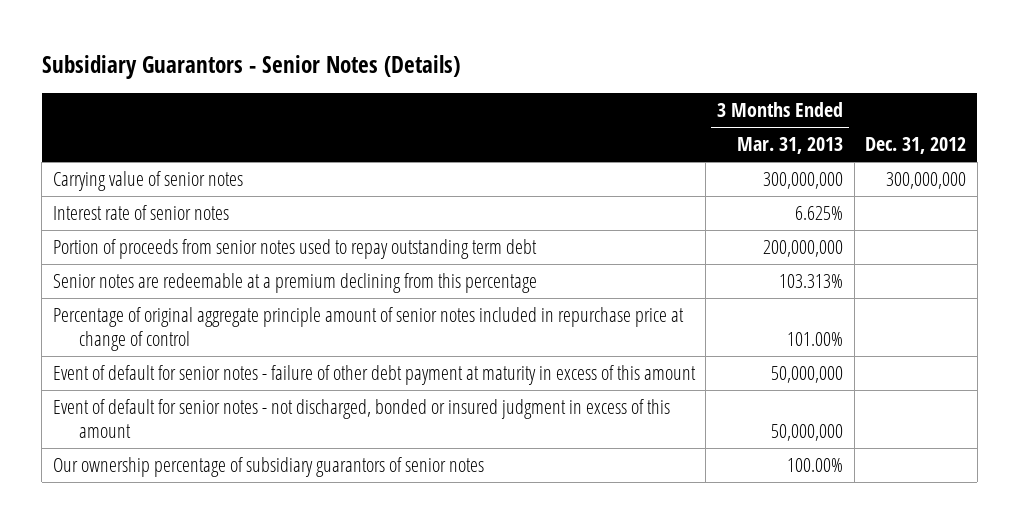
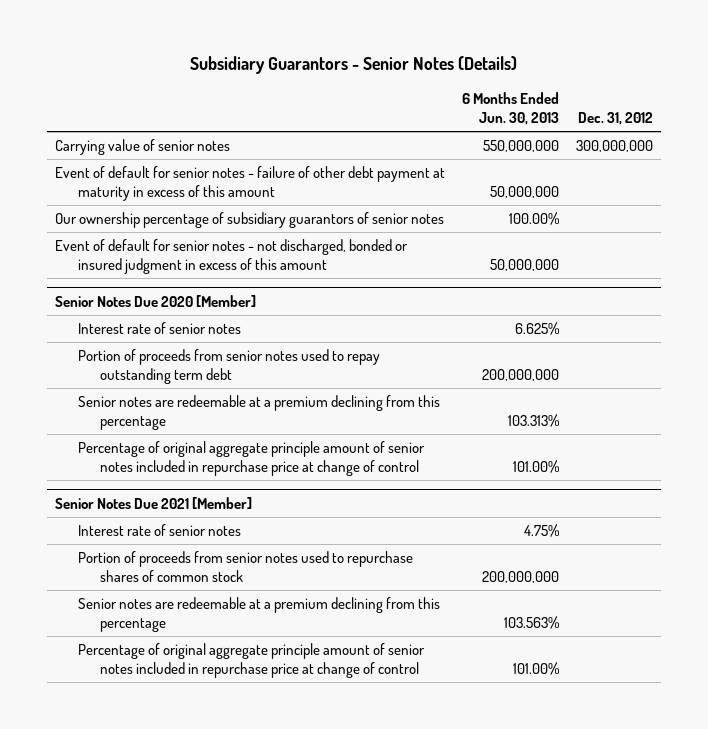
- | 3 Months Ended Mar. 31, 2013 | Dec. 31, 2012
+ | 6 Months Ended Jun. 30, 2013 | Dec. 31, 2012
- Interest rate of senior notes | 6.625% |
- Portion of proceeds from senior notes used to repay outstanding term debt | 200,000,000 |
- Senior notes are redeemable at a premium declining from this percentage | 103.313% |
- Percentage of original aggregate principle amount of senior notes included in repurchase price at change of control | 101.00% |
moved down: Event of default for senior notes - not discharged, bonded or insured judgment in excess of this amount | 50,000,000 |
+ Senior Notes Due 2020 [Member]
+ Interest rate of senior notes | 6.625% |
+ Portion of proceeds from senior notes used to repay outstanding term debt | 200,000,000 |
+ Senior notes are redeemable at a premium declining from this percentage | 103.313% |
+ Percentage of original aggregate principle amount of senior notes included in repurchase price at change of control | 101.00% |
+ Senior Notes Due 2021 [Member]
+ Interest rate of senior notes | 4.75% |
+ Portion of proceeds from senior notes used to repurchase shares of common stock | 200,000,000 |
+ Senior notes are redeemable at a premium declining from this percentage | 103.563% |
+ Percentage of original aggregate principle amount of senior notes included in repurchase price at change of control | 101.00% |

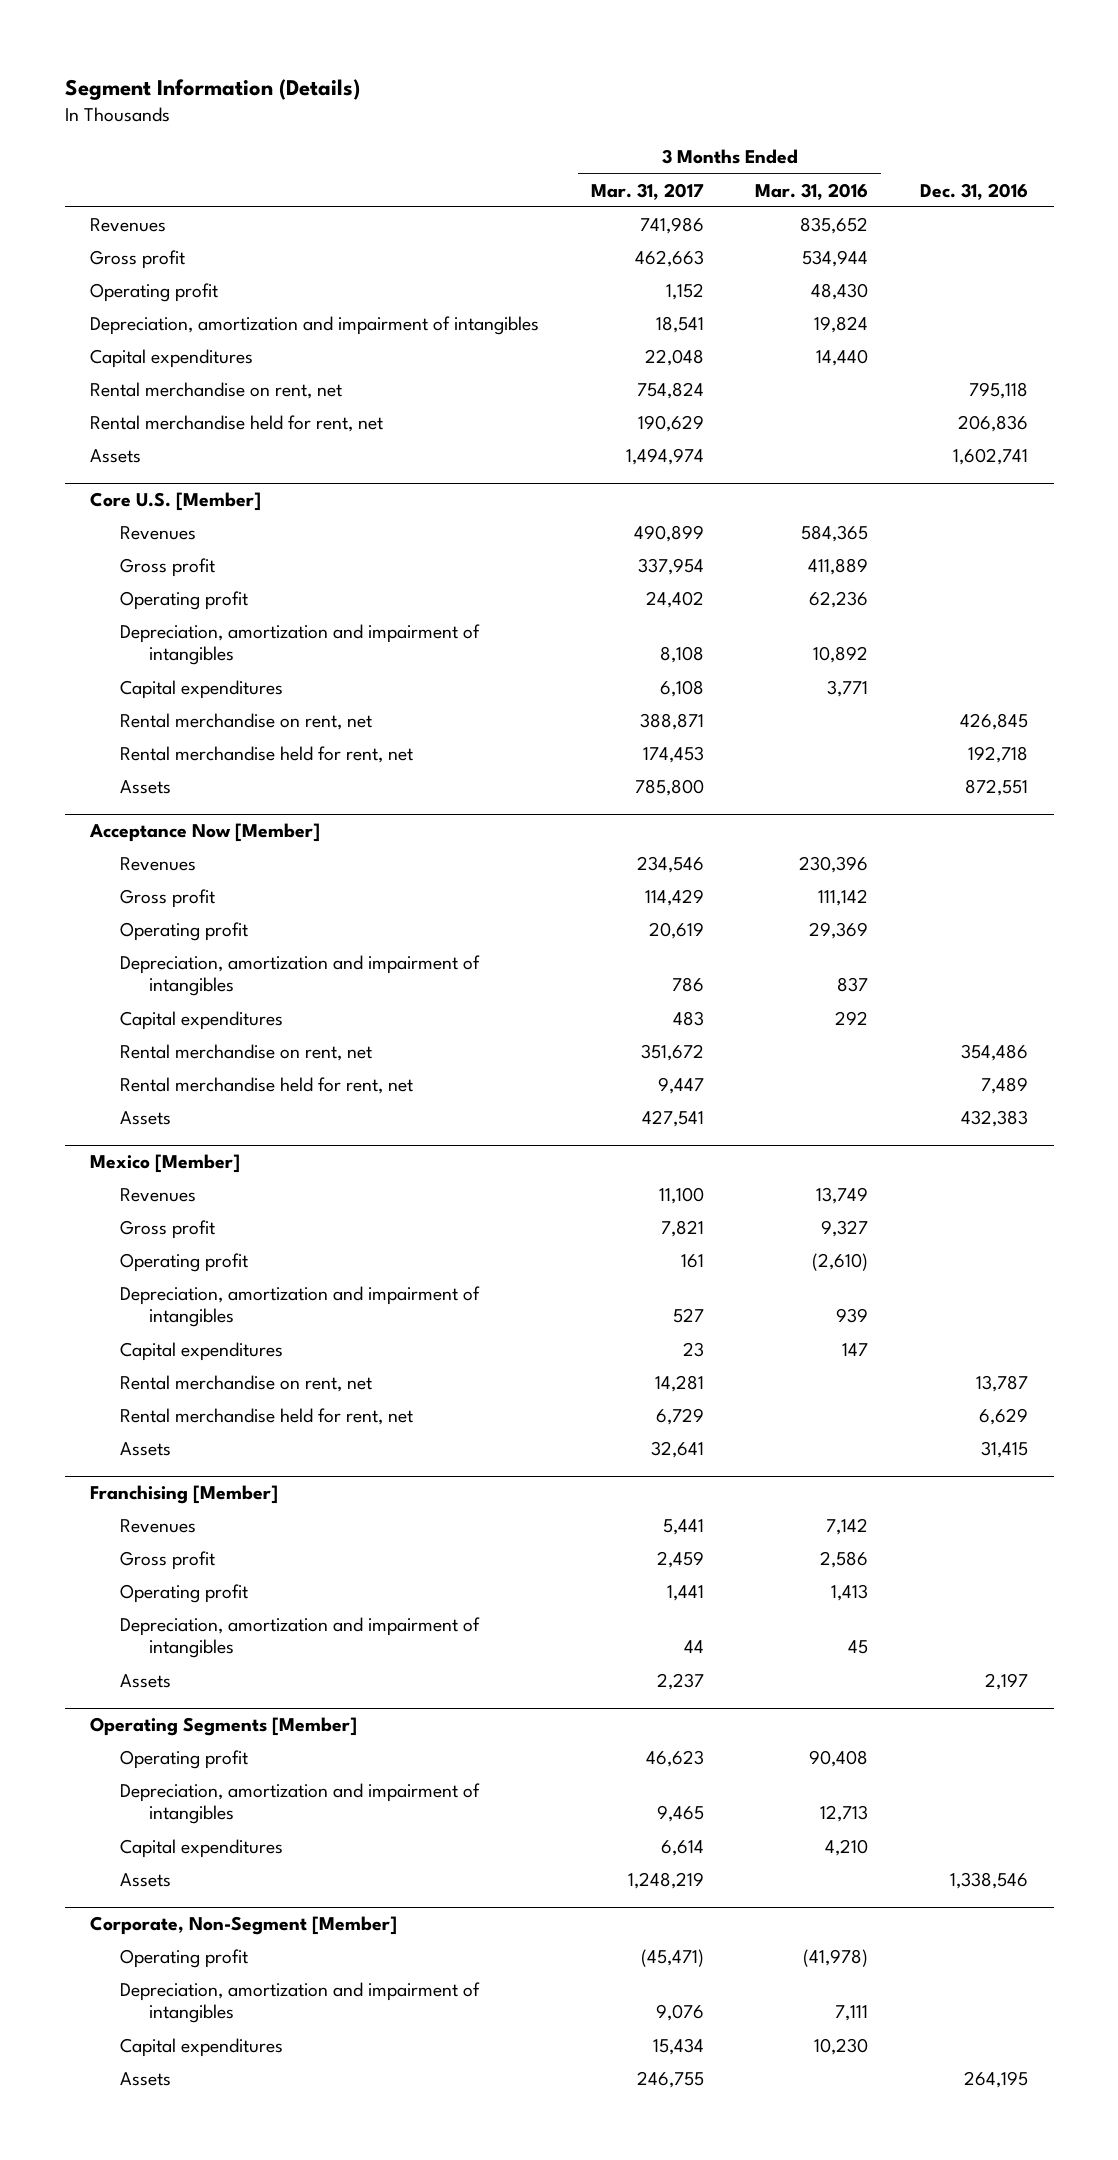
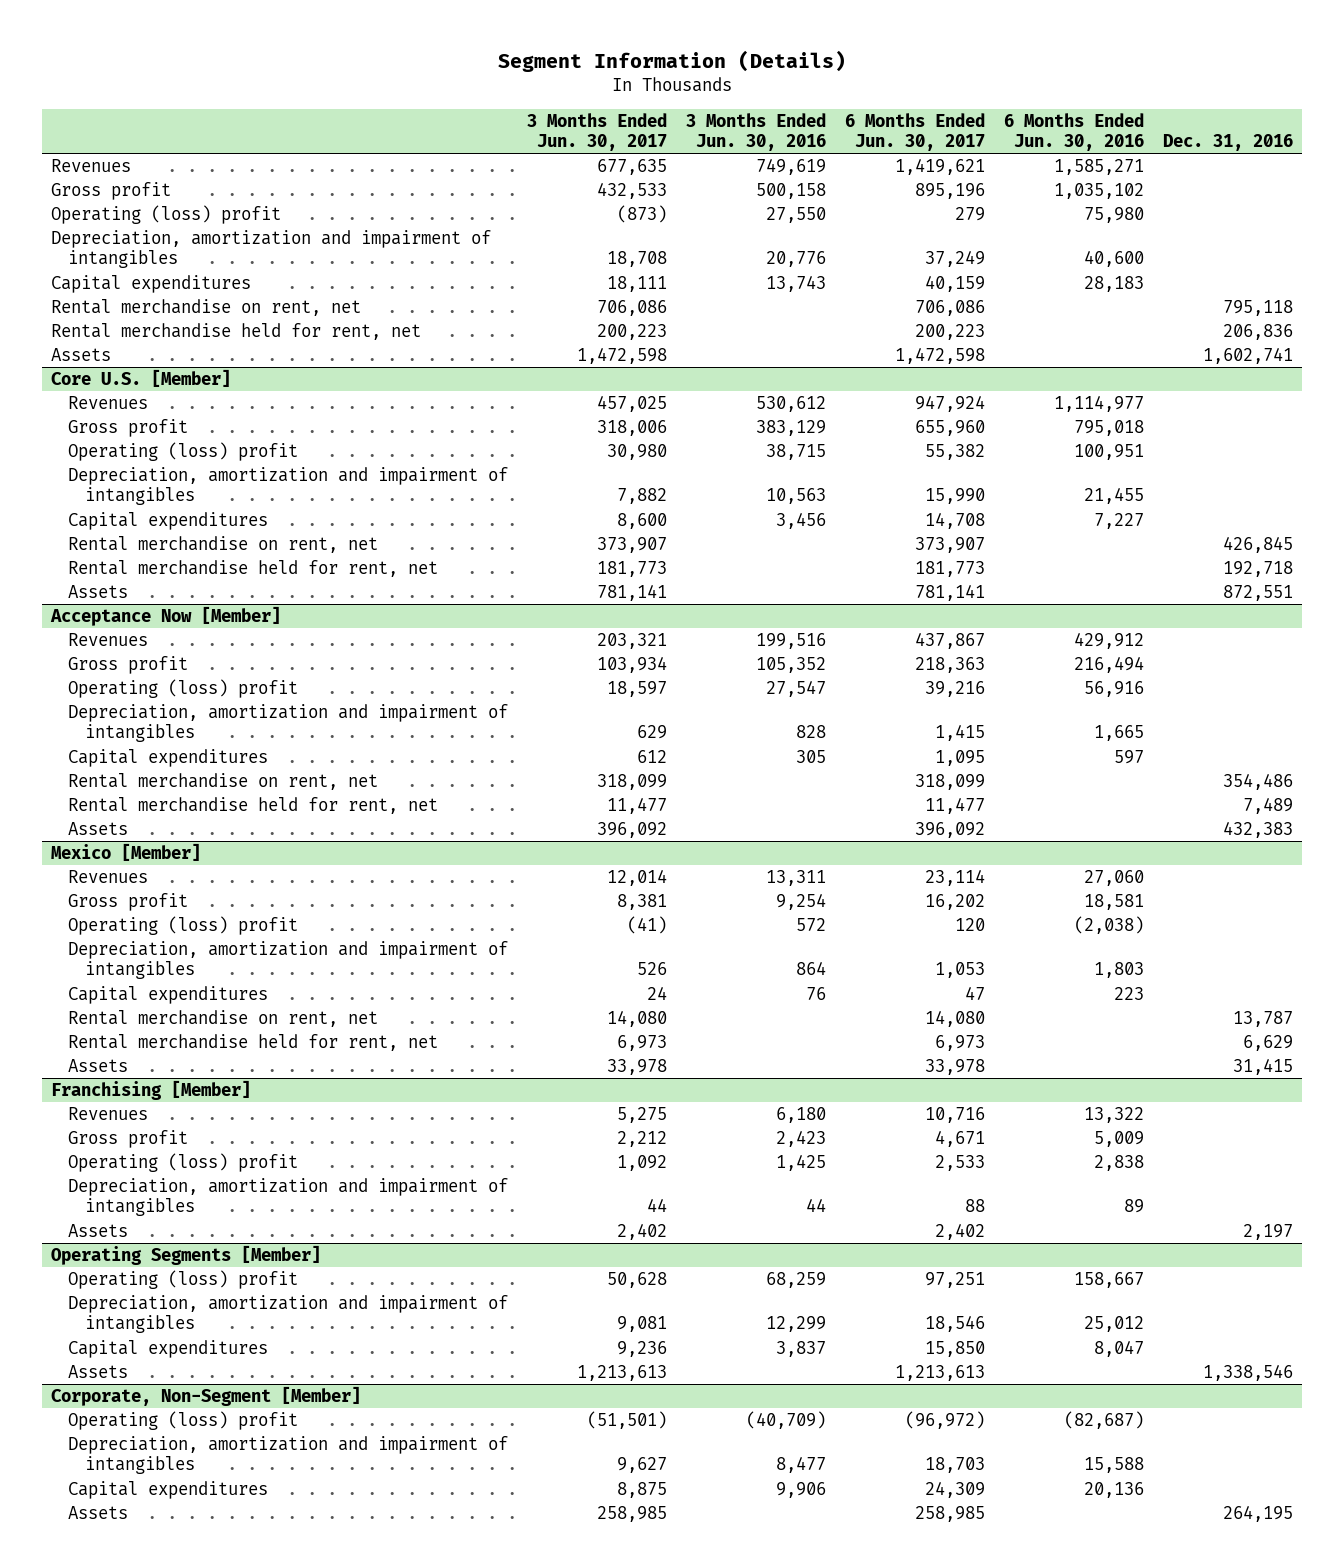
- | 3 Months Ended Mar. 31, 2017 | 3 Months Ended Mar. 31, 2016 | Dec. 31, 2016
+ | 3 Months Ended Jun. 30, 2017 | 3 Months Ended Jun. 30, 2016 | 6 Months Ended Jun. 30, 2017 | 6 Months Ended Jun. 30, 2016 | Dec. 31, 2016
- Operating profit | 1,152 | 48,430 |
+ Operating (loss) profit | (873) | 27,550 | 279 | 75,980 |
@ Core U.S. [Member]
- Operating profit | 24,402 | 62,236 |
+ Operating (loss) profit | 30,980 | 38,715 | 55,382 | 100,951 |
@ Acceptance Now [Member]
- Operating profit | 20,619 | 29,369 |
+ Operating (loss) profit | 18,597 | 27,547 | 39,216 | 56,916 |
@ Mexico [Member]
- Operating profit | 161 | (2,610) |
+ Operating (loss) profit | (41) | 572 | 120 | (2,038) |
@ Franchising [Member]
- Operating profit | 1,441 | 1,413 |
+ Operating (loss) profit | 1,092 | 1,425 | 2,533 | 2,838 |
@ Operating Segments [Member]
- Operating profit | 46,623 | 90,408 |
+ Operating (loss) profit | 50,628 | 68,259 | 97,251 | 158,667 |
@ Corporate, Non-Segment [Member]
- Operating profit | (45,471) | (41,978) |
+ Operating (loss) profit | (51,501) | (40,709) | (96,972) | (82,687) |

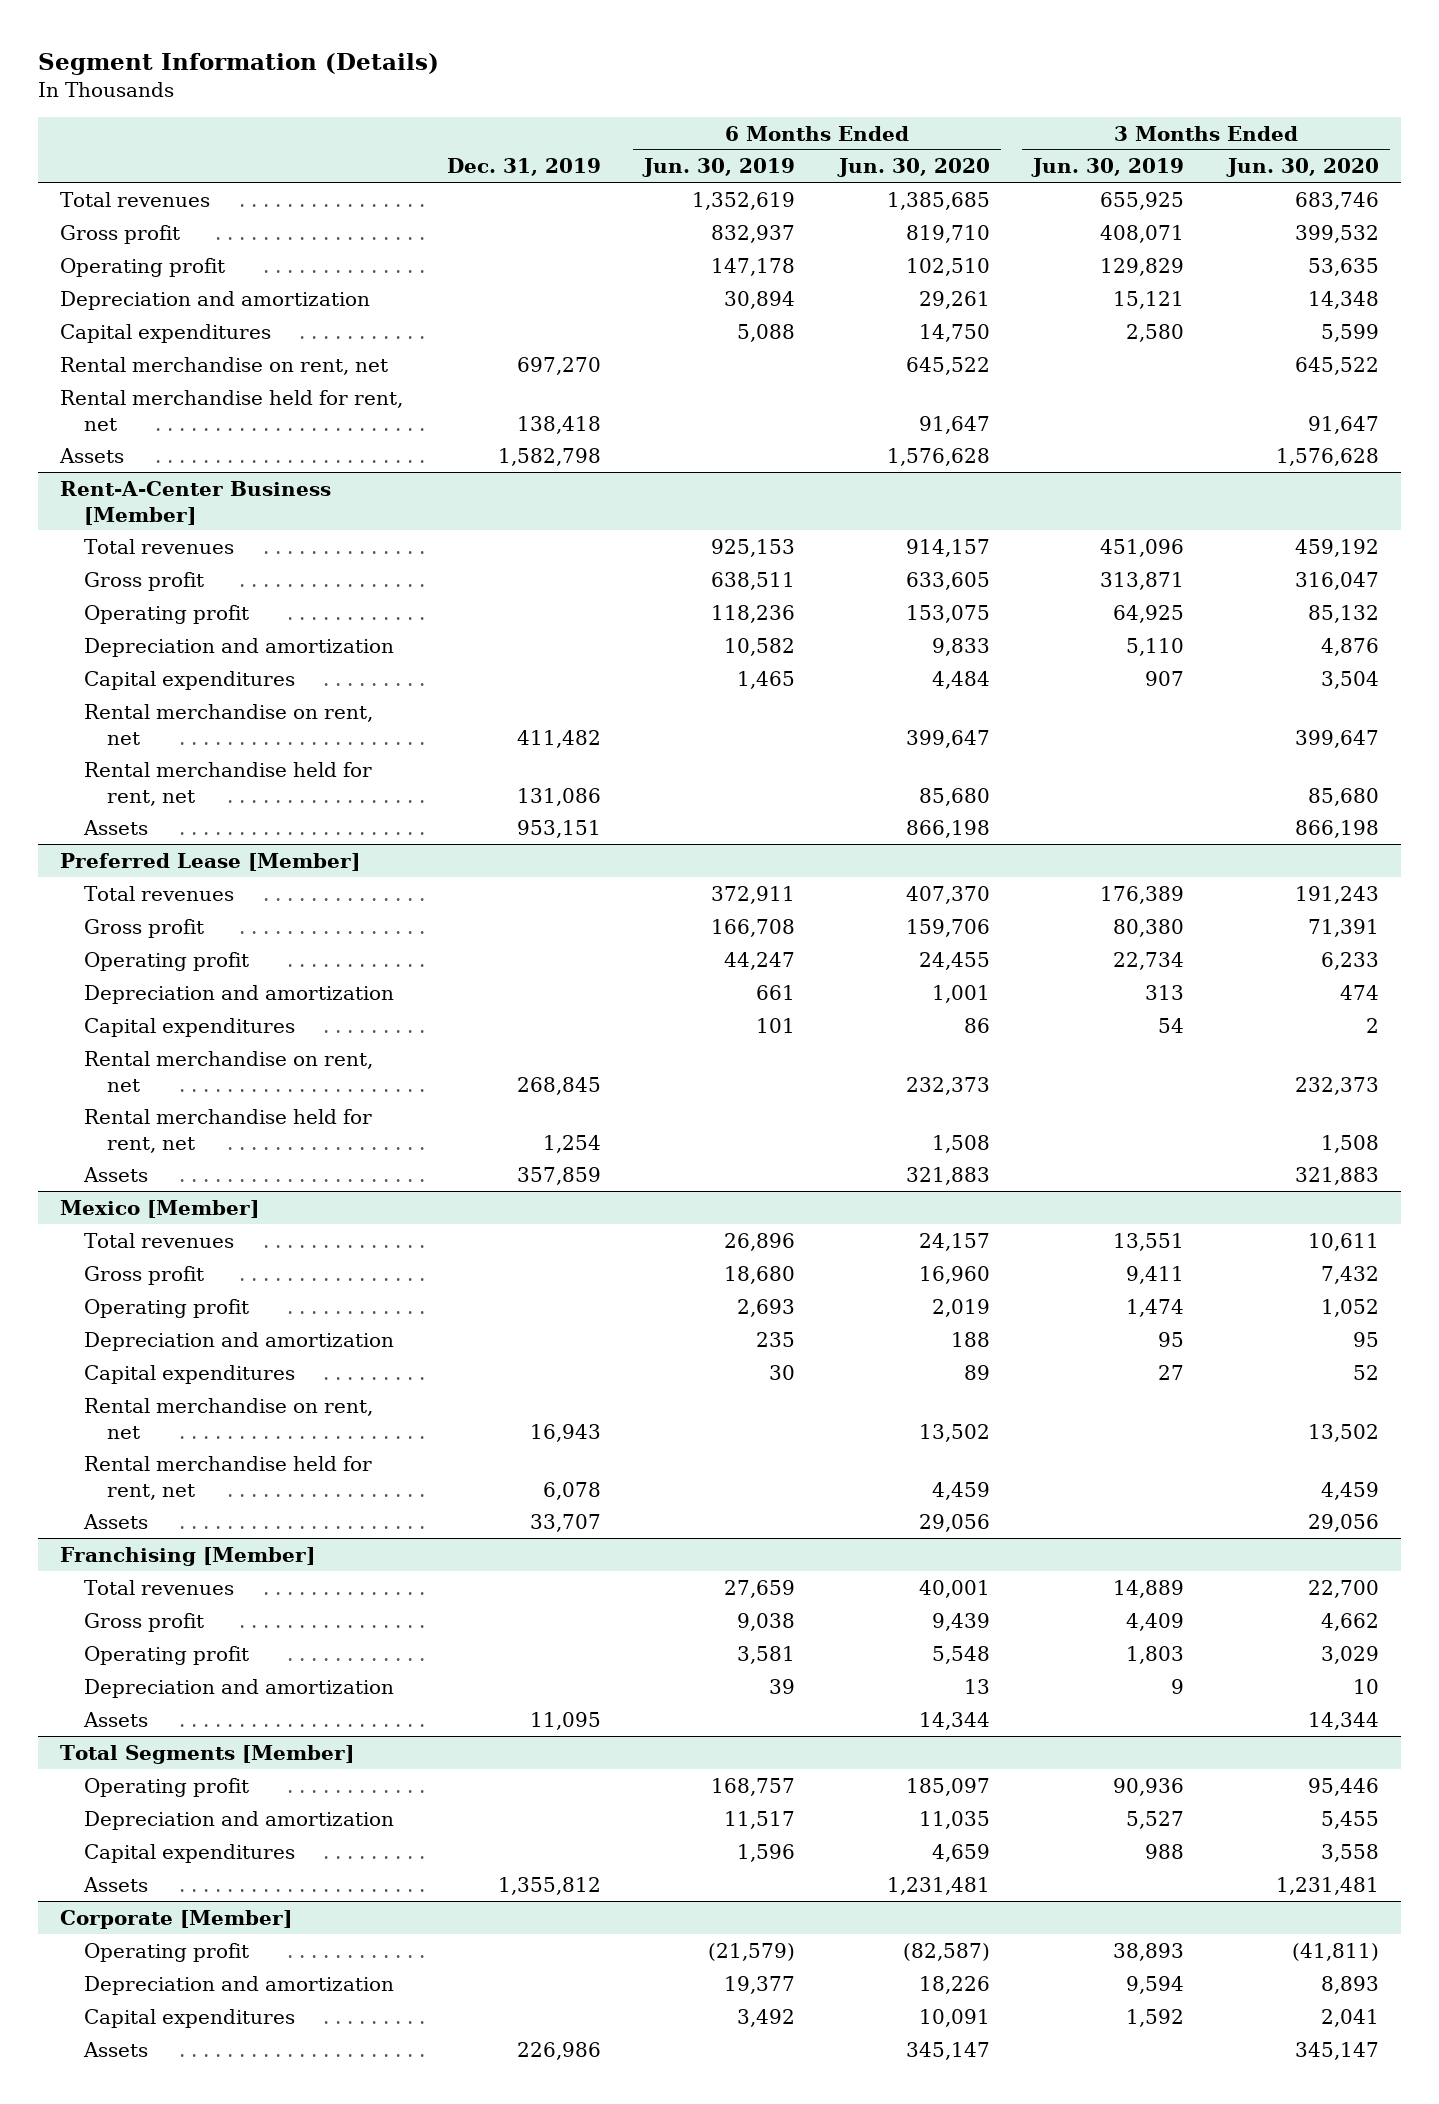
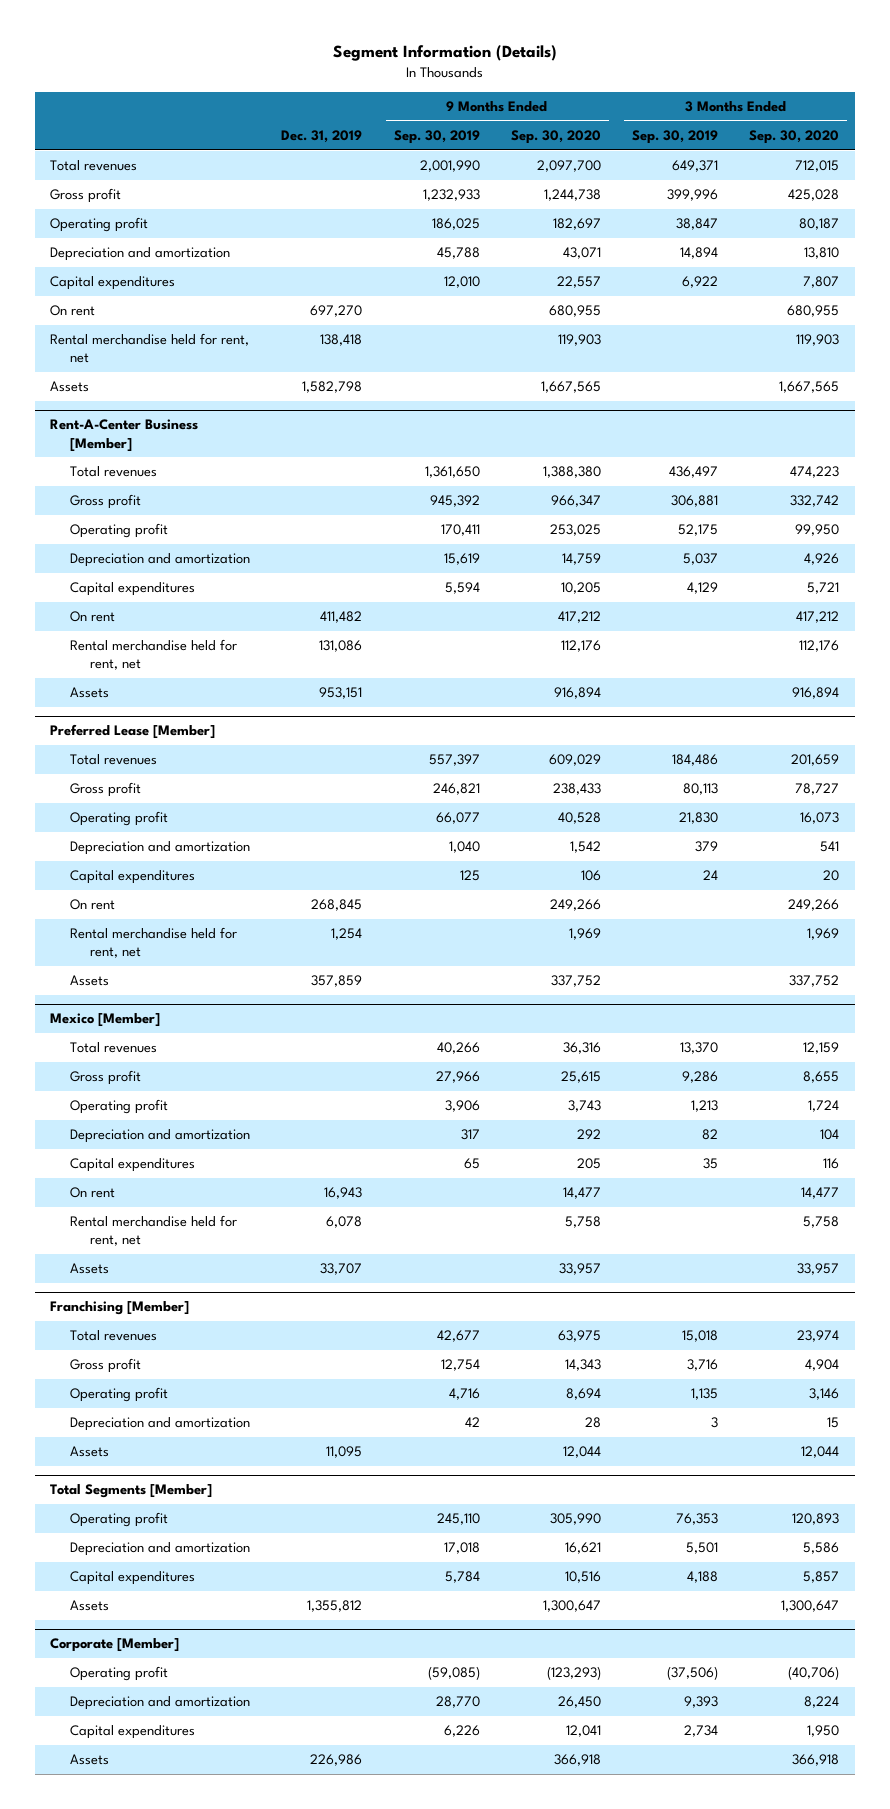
- | Dec. 31, 2019 | 6 Months Ended Jun. 30, 2019 | 6 Months Ended Jun. 30, 2020 | 3 Months Ended Jun. 30, 2019 | 3 Months Ended Jun. 30, 2020
+ | Dec. 31, 2019 | 9 Months Ended Sep. 30, 2019 | 9 Months Ended Sep. 30, 2020 | 3 Months Ended Sep. 30, 2019 | 3 Months Ended Sep. 30, 2020
- Rental merchandise on rent, net | 697,270 | | 645,522 | | 645,522
+ On rent | 697,270 | | 680,955 | | 680,955
@ Rent-A-Center Business [Member]
- Rental merchandise on rent, net | 411,482 | | 399,647 | | 399,647
+ On rent | 411,482 | | 417,212 | | 417,212
@ Preferred Lease [Member]
- Rental merchandise on rent, net | 268,845 | | 232,373 | | 232,373
+ On rent | 268,845 | | 249,266 | | 249,266
@ Mexico [Member]
- Rental merchandise on rent, net | 16,943 | | 13,502 | | 13,502
+ On rent | 16,943 | | 14,477 | | 14,477

